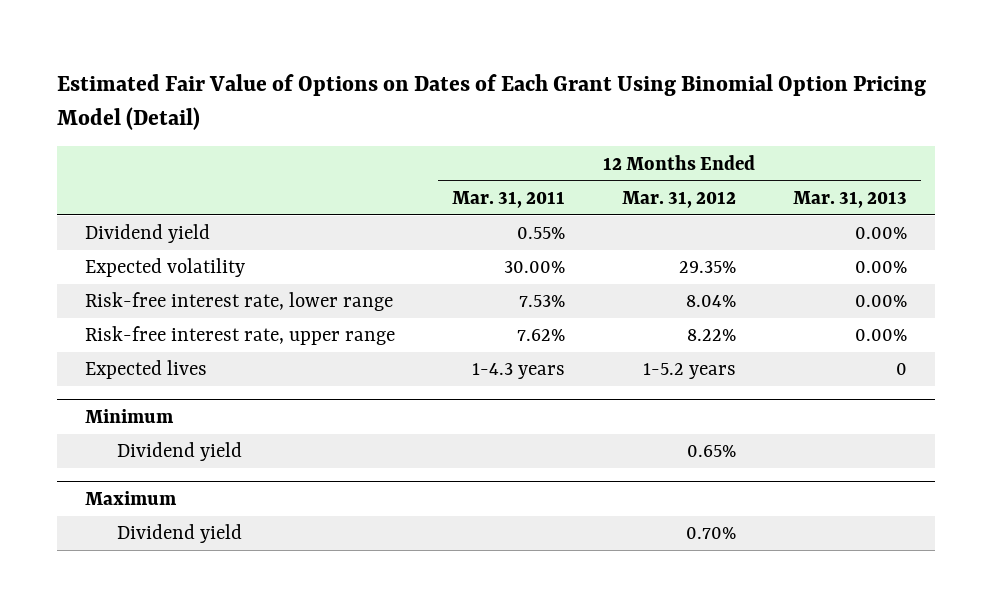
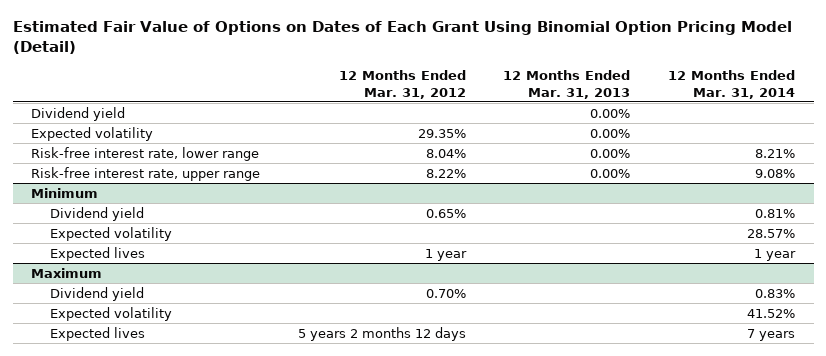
- | 12 Months Ended Mar. 31, 2011 | 12 Months Ended Mar. 31, 2012 | 12 Months Ended Mar. 31, 2013
+ | 12 Months Ended Mar. 31, 2012 | 12 Months Ended Mar. 31, 2013 | 12 Months Ended Mar. 31, 2014
- Expected lives | 1-4.3 years | 1-5.2 years | 0
@ Minimum
+ Expected volatility | | | 28.57%
+ Expected lives | 1 year | | 1 year
@ Maximum
+ Expected volatility | | | 41.52%
+ Expected lives | 5 years 2 months 12 days | | 7 years

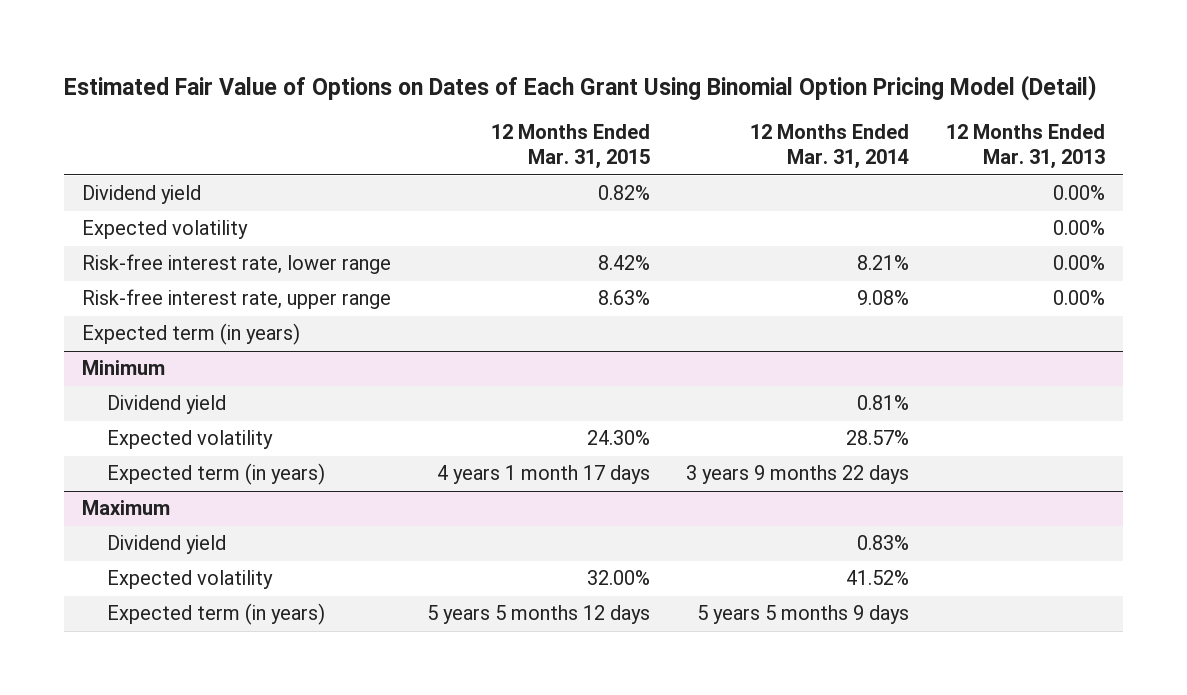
- | 12 Months Ended Mar. 31, 2012 | 12 Months Ended Mar. 31, 2013 | 12 Months Ended Mar. 31, 2014
+ | 12 Months Ended Mar. 31, 2015 | 12 Months Ended Mar. 31, 2014 | 12 Months Ended Mar. 31, 2013
+ Expected term (in years)
@ Minimum
- Expected lives | 1 year | | 1 year
+ Expected term (in years) | 4 years 1 month 17 days | 3 years 9 months 22 days |
@ Maximum
- Expected lives | 5 years 2 months 12 days | | 7 years
+ Expected term (in years) | 5 years 5 months 12 days | 5 years 5 months 9 days |

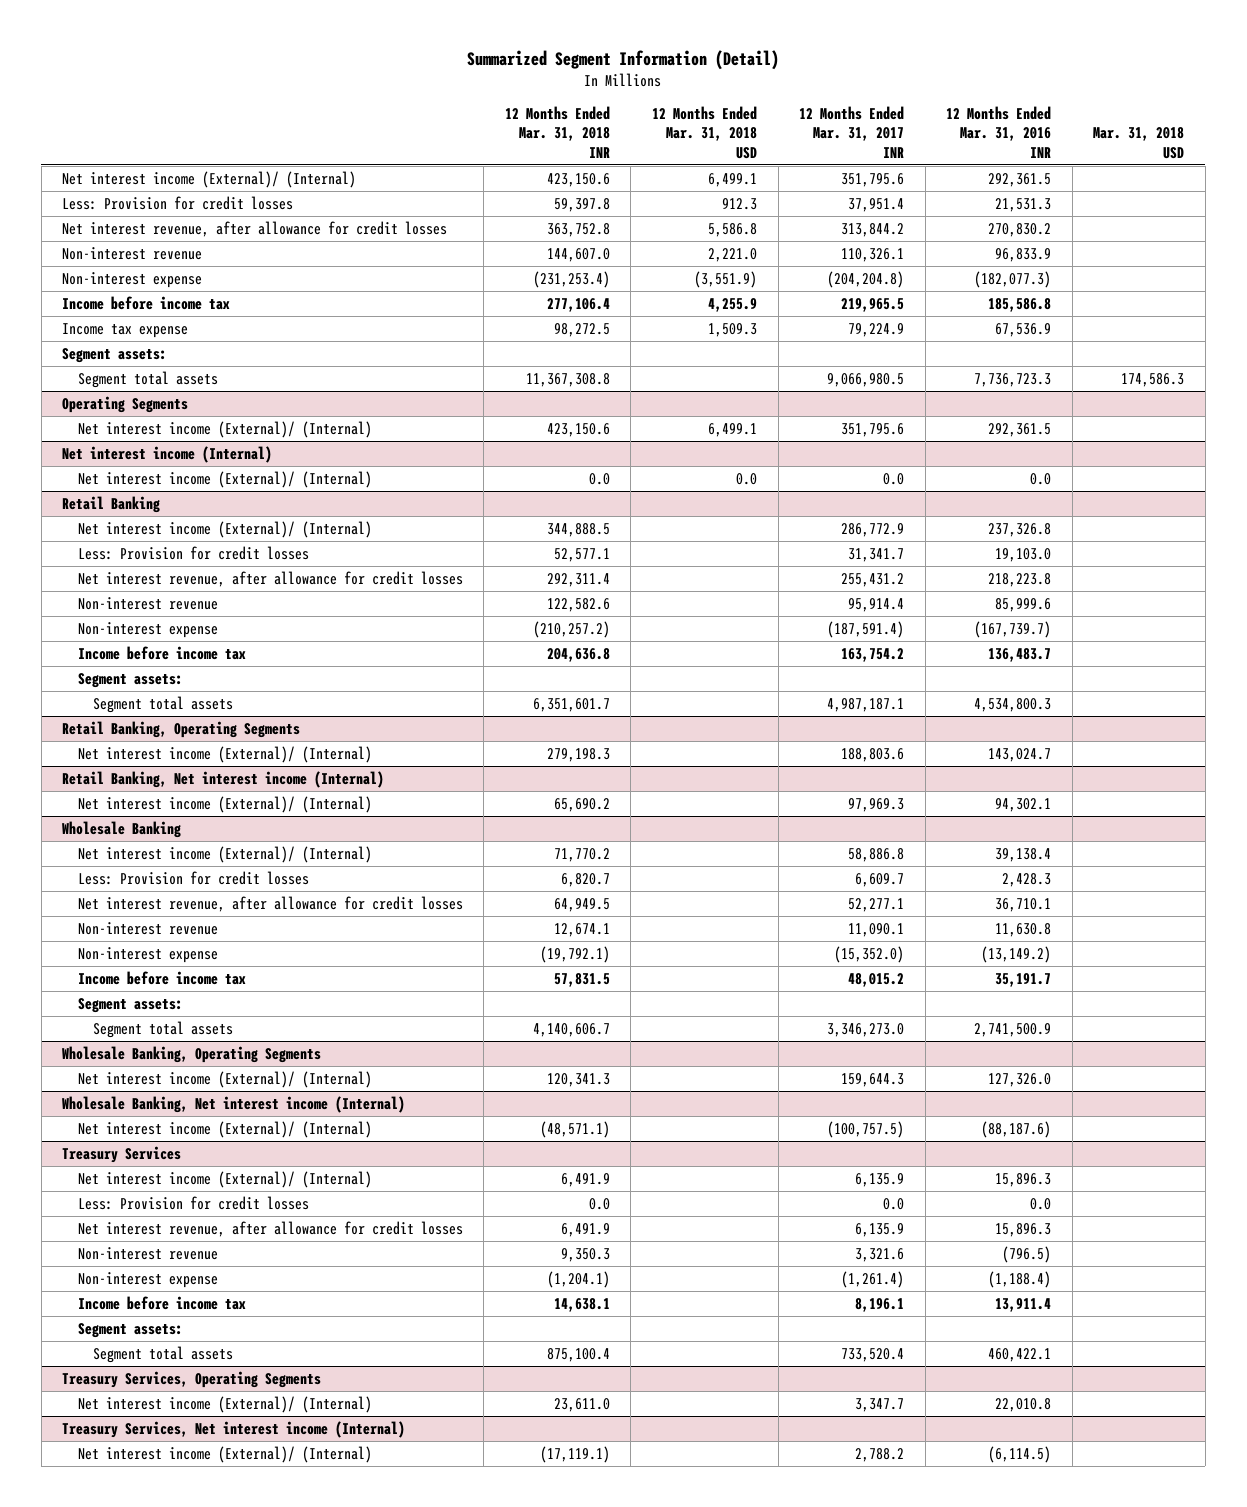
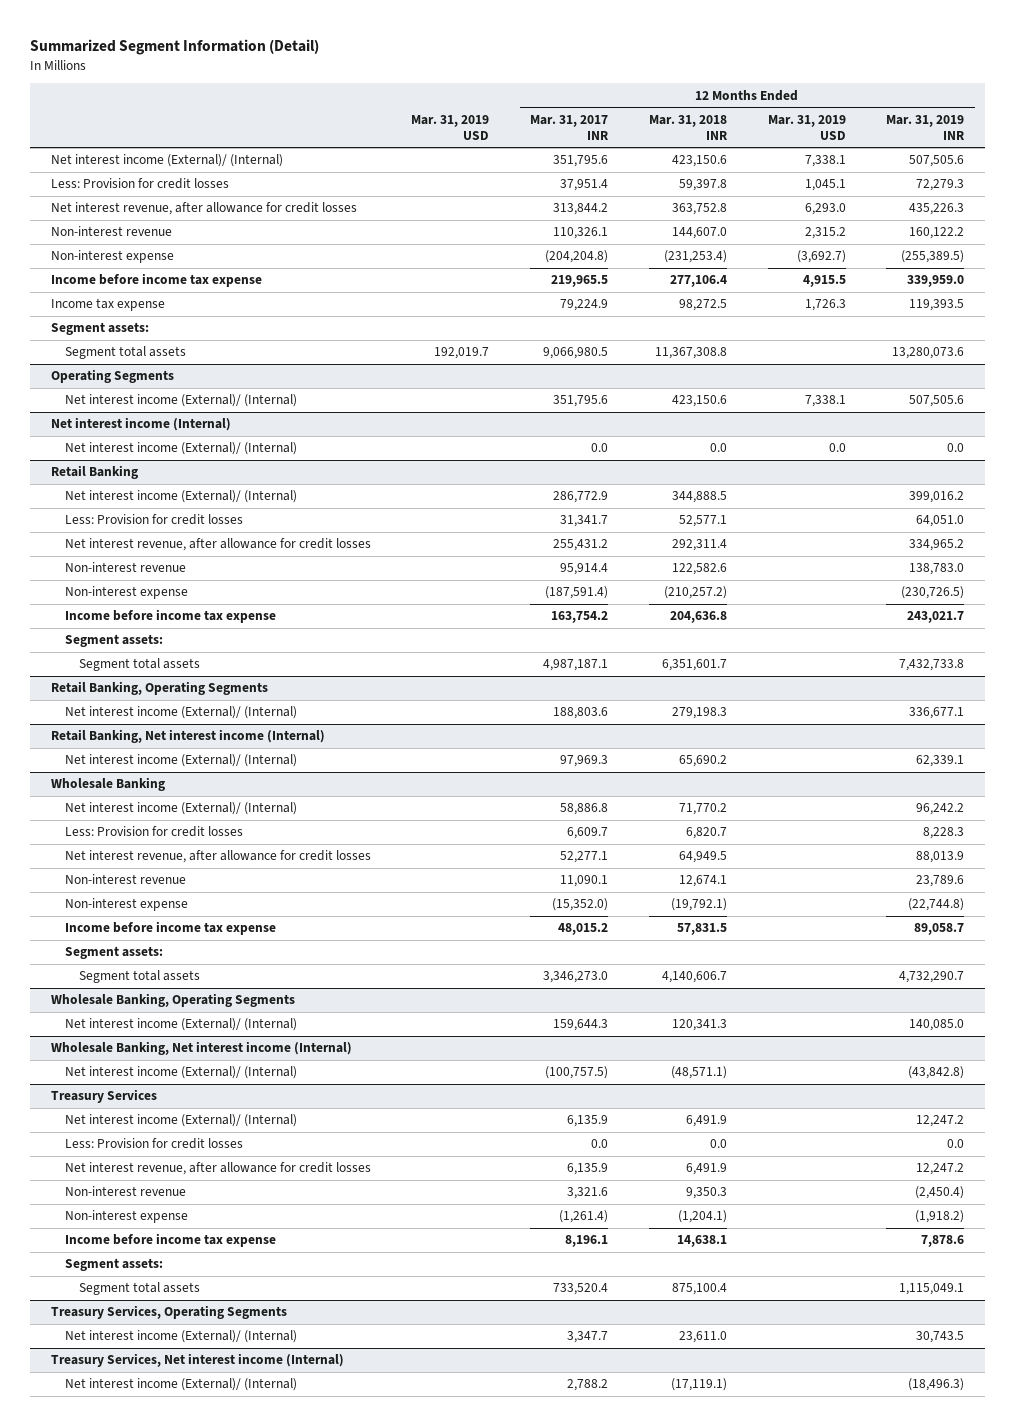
- | 12 Months Ended Mar. 31, 2018 INR | 12 Months Ended Mar. 31, 2018 USD | 12 Months Ended Mar. 31, 2017 INR | 12 Months Ended Mar. 31, 2016 INR | Mar. 31, 2018 USD
+ | Mar. 31, 2019 USD | 12 Months Ended Mar. 31, 2017 INR | 12 Months Ended Mar. 31, 2018 INR | 12 Months Ended Mar. 31, 2019 USD | 12 Months Ended Mar. 31, 2019 INR
- Income before income tax | 277,106.4 | 4,255.9 | 219,965.5 | 185,586.8 |
+ Income before income tax expense | | 219,965.5 | 277,106.4 | 4,915.5 | 339,959.0
@ Retail Banking
- Income before income tax | 204,636.8 | | 163,754.2 | 136,483.7 |
+ Income before income tax expense | | 163,754.2 | 204,636.8 | | 243,021.7
@ Wholesale Banking
- Income before income tax | 57,831.5 | | 48,015.2 | 35,191.7 |
+ Income before income tax expense | | 48,015.2 | 57,831.5 | | 89,058.7
@ Treasury Services
- Income before income tax | 14,638.1 | | 8,196.1 | 13,911.4 |
+ Income before income tax expense | | 8,196.1 | 14,638.1 | | 7,878.6

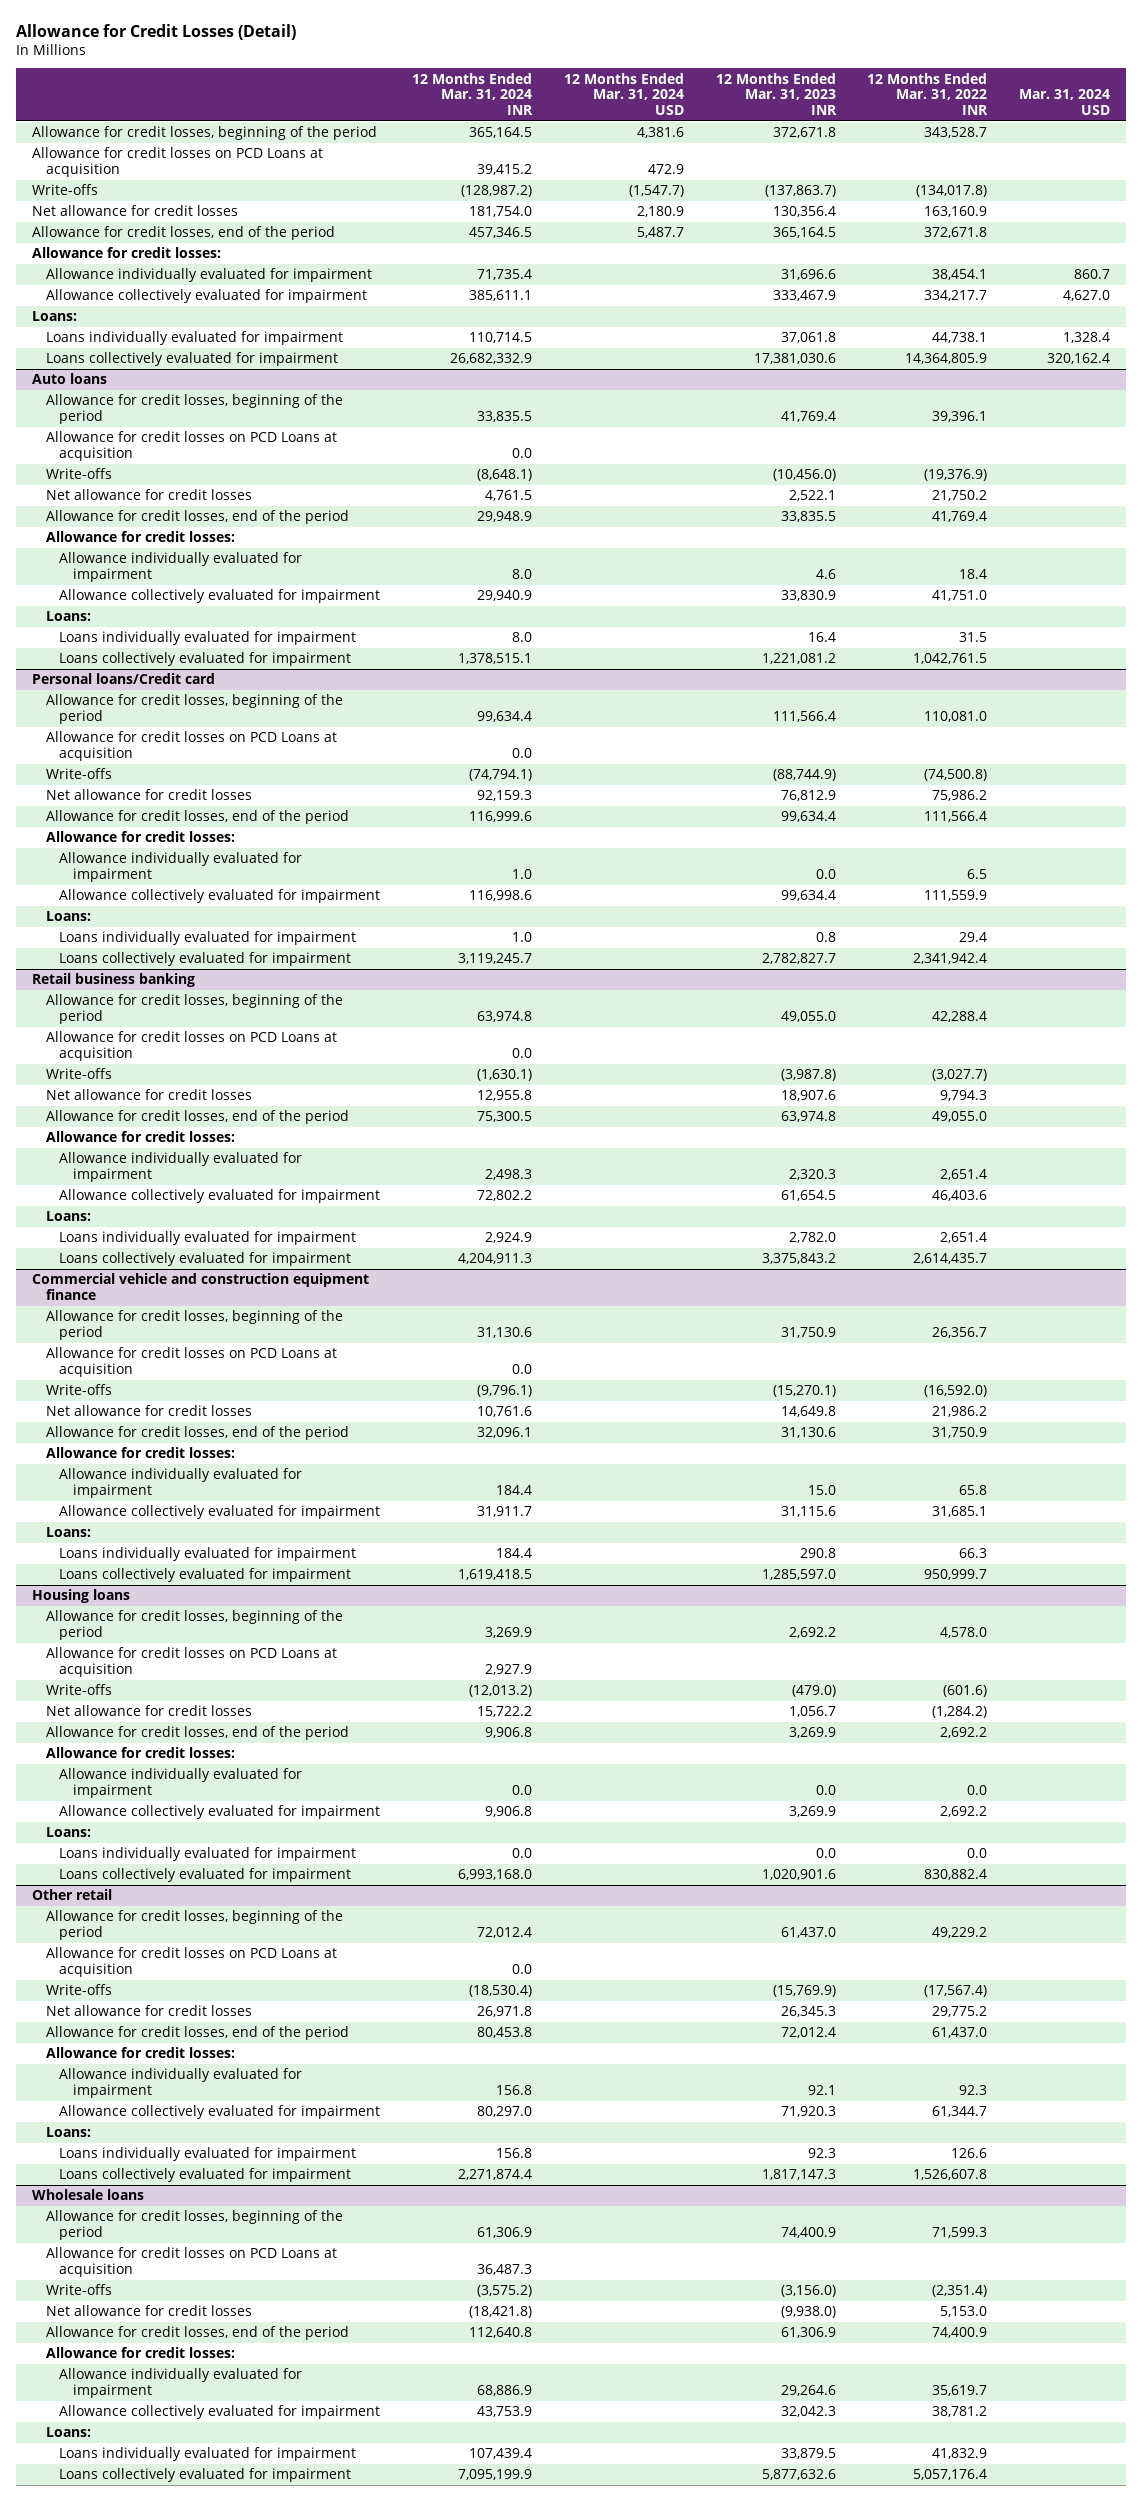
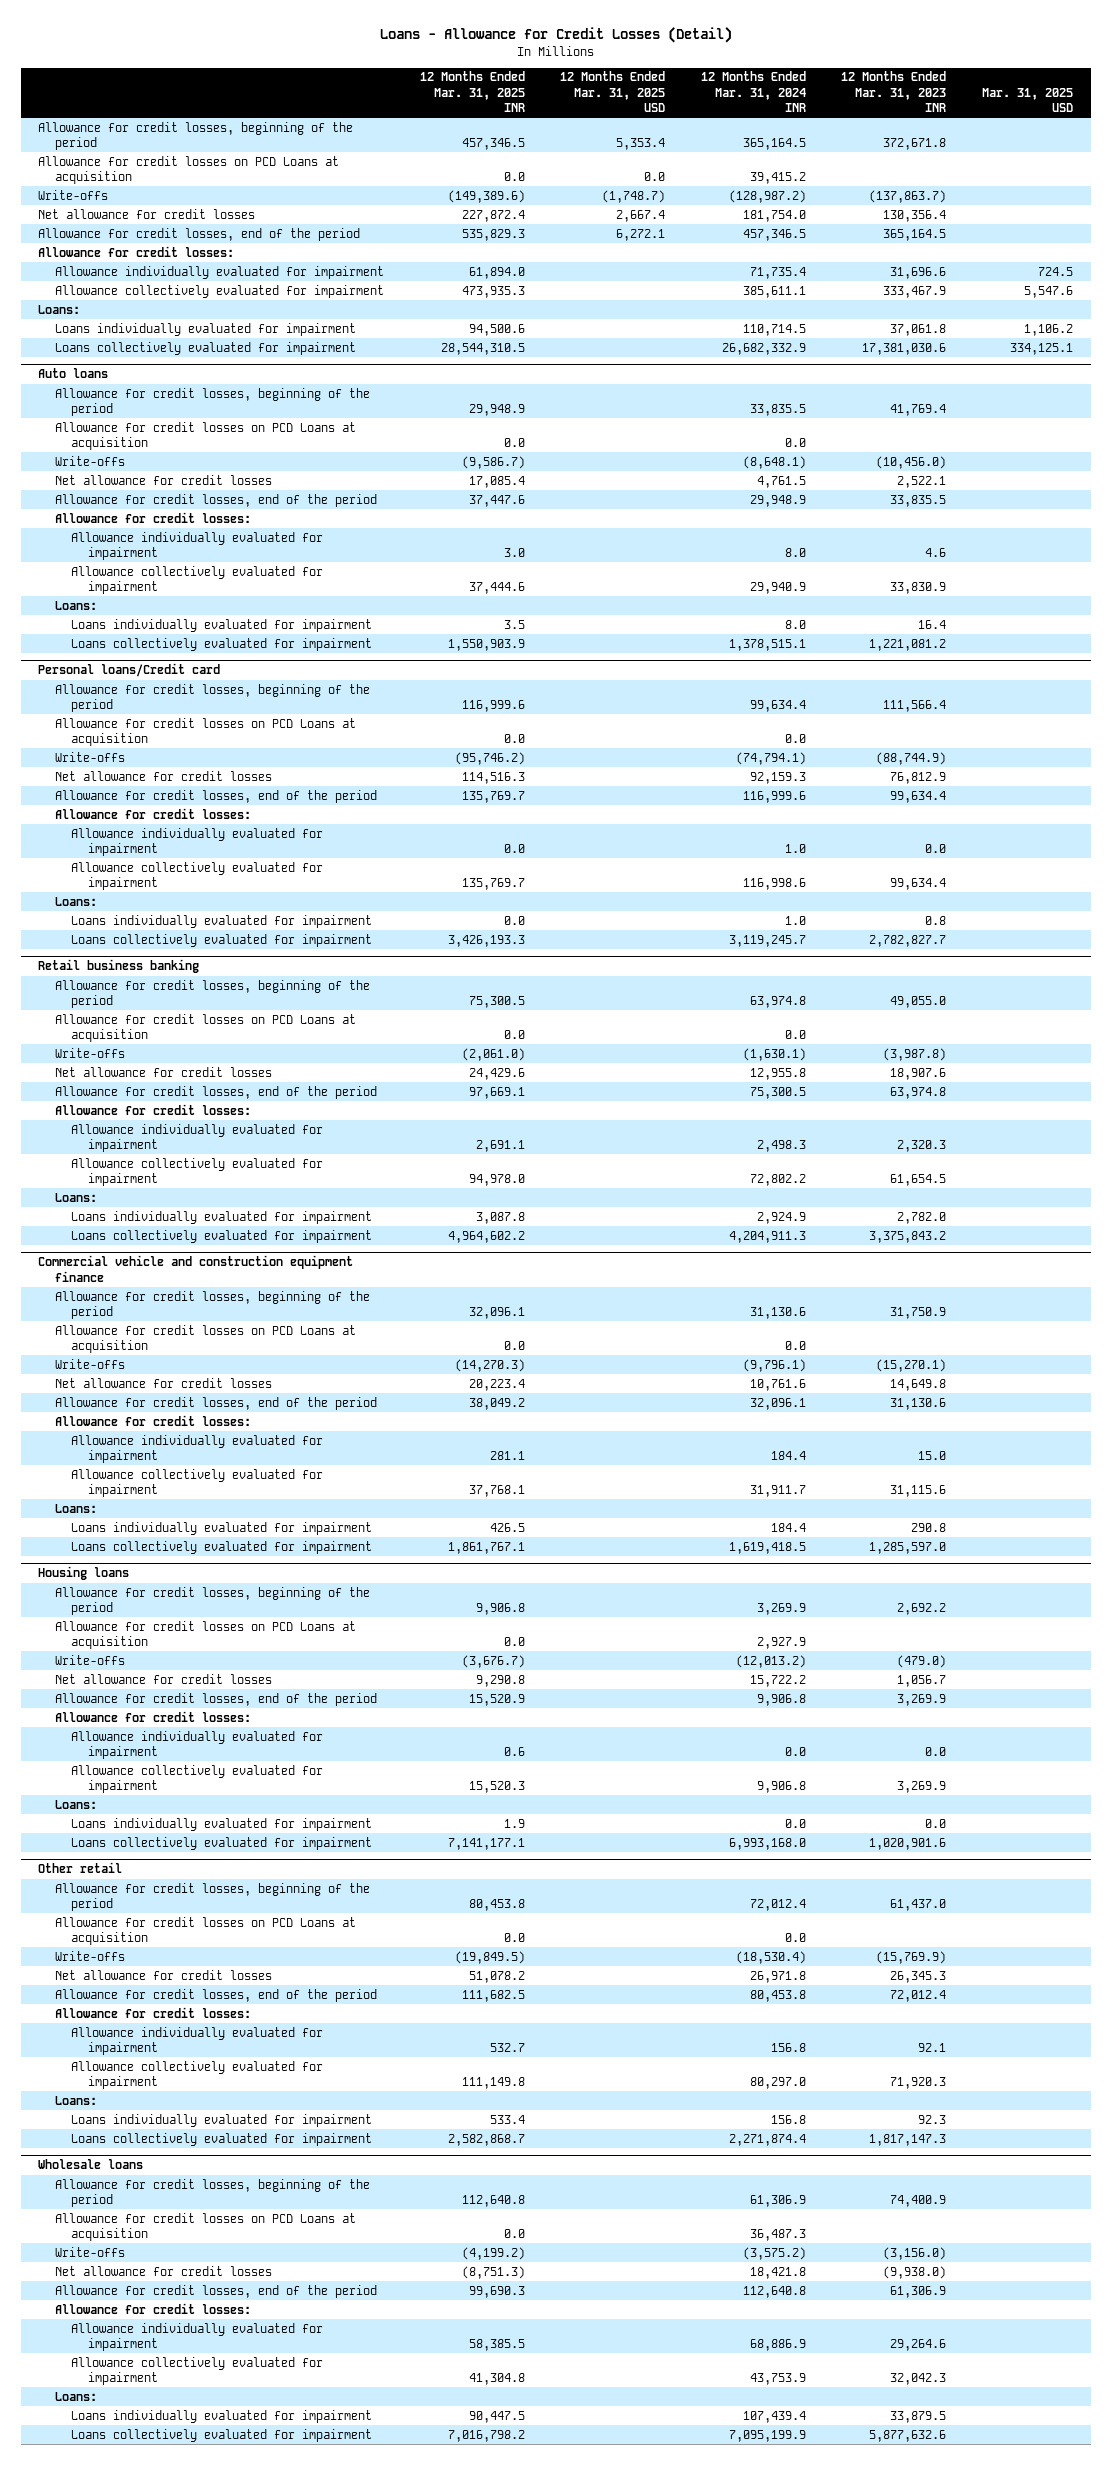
- Allowance for Credit Losses (Detail)
+ Loans - Allowance for Credit Losses (Detail)
- | 12 Months Ended Mar. 31, 2024 INR | 12 Months Ended Mar. 31, 2024 USD | 12 Months Ended Mar. 31, 2023 INR | 12 Months Ended Mar. 31, 2022 INR | Mar. 31, 2024 USD
+ | 12 Months Ended Mar. 31, 2025 INR | 12 Months Ended Mar. 31, 2025 USD | 12 Months Ended Mar. 31, 2024 INR | 12 Months Ended Mar. 31, 2023 INR | Mar. 31, 2025 USD
@ Wholesale loans
- Net allowance for credit losses | (18,421.8) | | (9,938.0) | 5,153.0 |
+ Net allowance for credit losses | (8,751.3) | | 18,421.8 | (9,938.0) |

